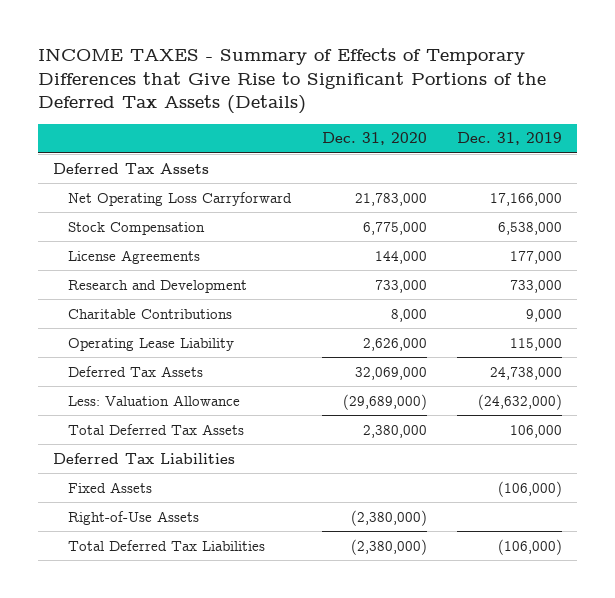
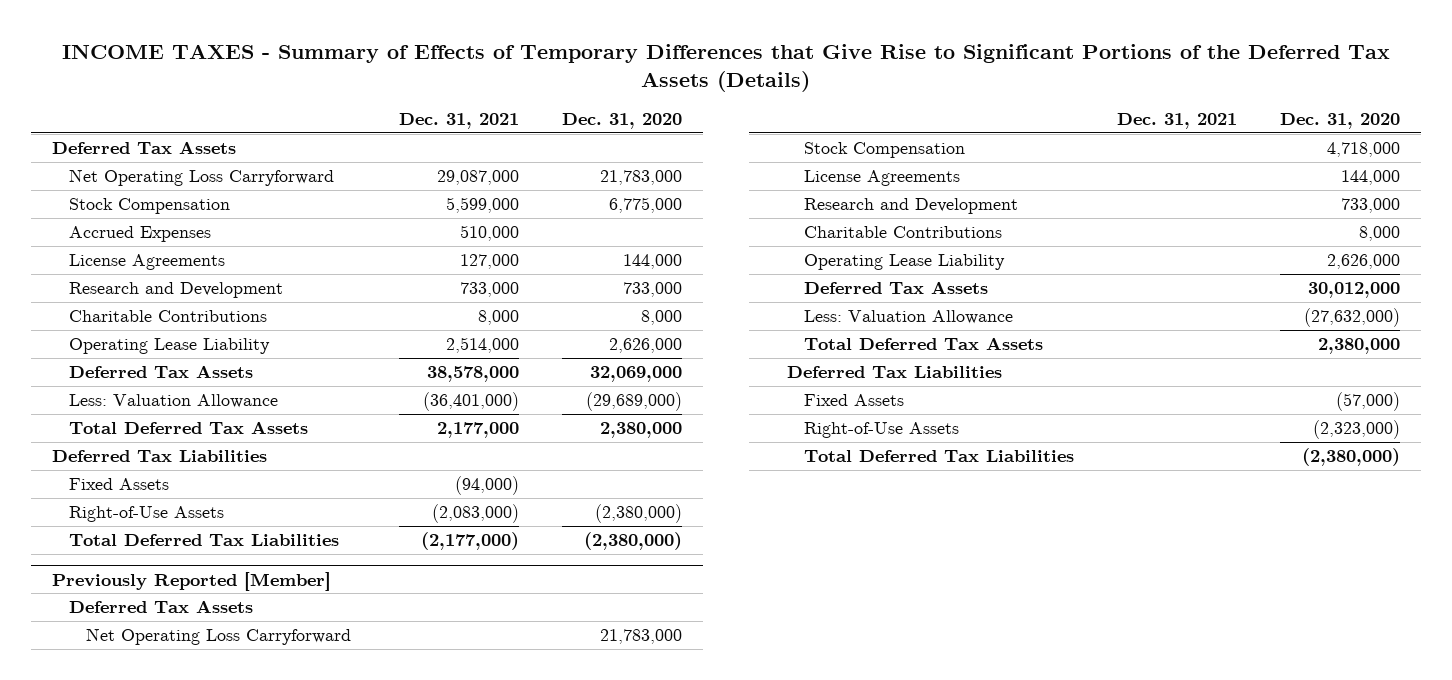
- | Dec. 31, 2020 | Dec. 31, 2019
+ | Dec. 31, 2021 | Dec. 31, 2020
+ Accrued Expenses | 510,000 |
+ Previously Reported [Member]
+ Deferred Tax Assets
+ Net Operating Loss Carryforward | | 21,783,000
+ Stock Compensation | | 4,718,000
+ License Agreements | | 144,000
+ Research and Development | | 733,000
+ Charitable Contributions | | 8,000
+ Operating Lease Liability | | 2,626,000
+ Deferred Tax Assets | | 30,012,000
+ Less: Valuation Allowance | | (27,632,000)
+ Total Deferred Tax Assets | | 2,380,000
+ Deferred Tax Liabilities
+ Fixed Assets | | (57,000)
+ Right-of-Use Assets | | (2,323,000)
+ Total Deferred Tax Liabilities | | (2,380,000)

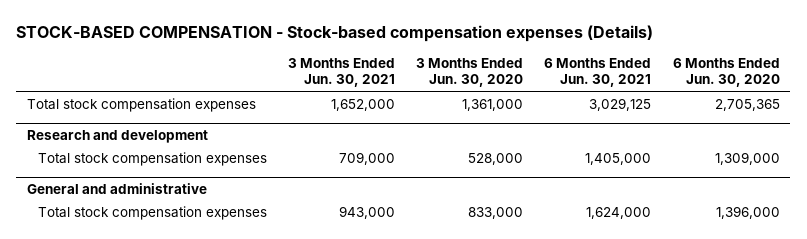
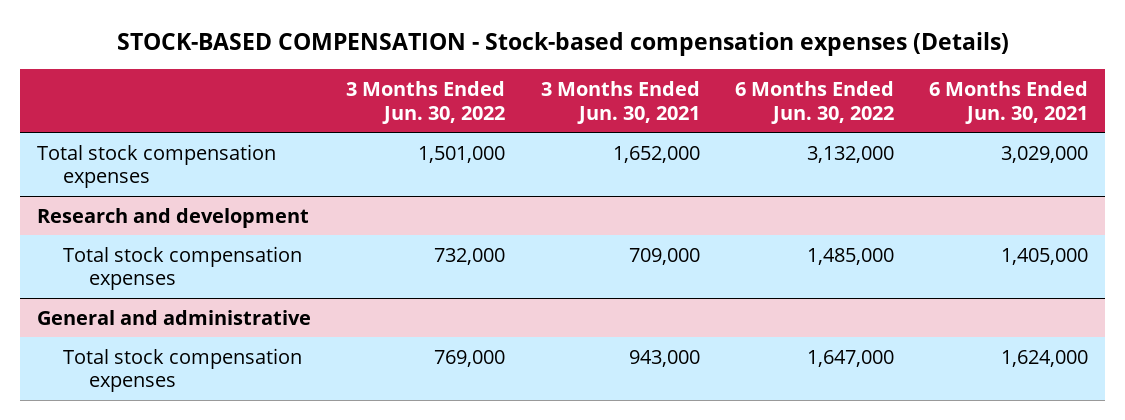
- | 3 Months Ended Jun. 30, 2021 | 3 Months Ended Jun. 30, 2020 | 6 Months Ended Jun. 30, 2021 | 6 Months Ended Jun. 30, 2020
+ | 3 Months Ended Jun. 30, 2022 | 3 Months Ended Jun. 30, 2021 | 6 Months Ended Jun. 30, 2022 | 6 Months Ended Jun. 30, 2021
- Total stock compensation expenses | 1,652,000 | 1,361,000 | 3,029,125 | 2,705,365
+ Total stock compensation expenses | 1,501,000 | 1,652,000 | 3,132,000 | 3,029,000

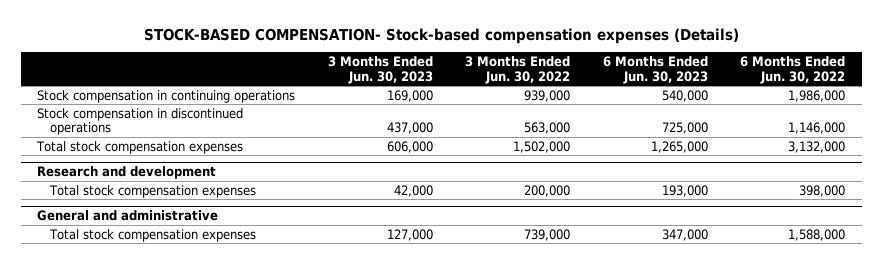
- STOCK-BASED COMPENSATION - Stock-based compensation expenses (Details)
+ STOCK-BASED COMPENSATION- Stock-based compensation expenses (Details)
- | 3 Months Ended Jun. 30, 2022 | 3 Months Ended Jun. 30, 2021 | 6 Months Ended Jun. 30, 2022 | 6 Months Ended Jun. 30, 2021
+ | 3 Months Ended Jun. 30, 2023 | 3 Months Ended Jun. 30, 2022 | 6 Months Ended Jun. 30, 2023 | 6 Months Ended Jun. 30, 2022
- Total stock compensation expenses | 1,501,000 | 1,652,000 | 3,132,000 | 3,029,000
+ Stock compensation in continuing operations | 169,000 | 939,000 | 540,000 | 1,986,000
+ Stock compensation in discontinued operations | 437,000 | 563,000 | 725,000 | 1,146,000
+ Total stock compensation expenses | 606,000 | 1,502,000 | 1,265,000 | 3,132,000
@ Research and development
- Total stock compensation expenses | 732,000 | 709,000 | 1,485,000 | 1,405,000
+ Total stock compensation expenses | 42,000 | 200,000 | 193,000 | 398,000
@ General and administrative
- Total stock compensation expenses | 769,000 | 943,000 | 1,647,000 | 1,624,000
+ Total stock compensation expenses | 127,000 | 739,000 | 347,000 | 1,588,000

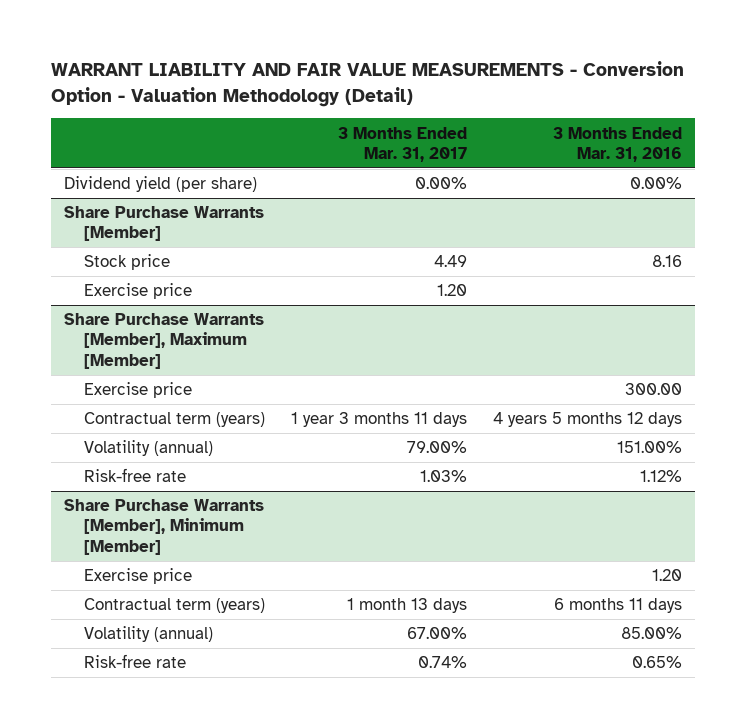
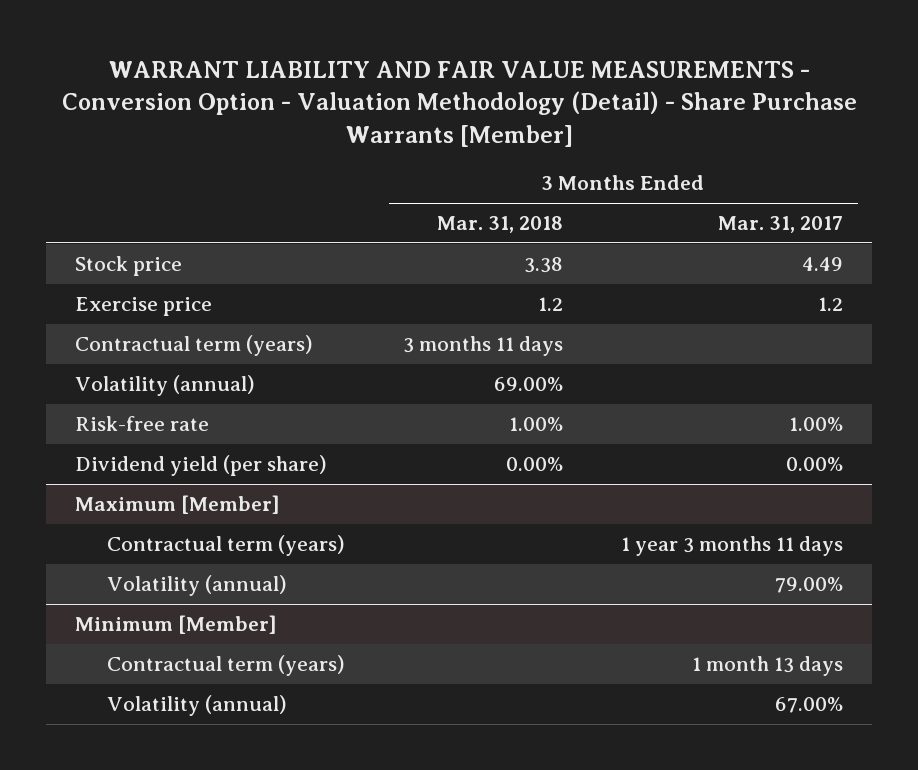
- WARRANT LIABILITY AND FAIR VALUE MEASUREMENTS - Conversion Option - Valuation Methodology (Detail)
+ WARRANT LIABILITY AND FAIR VALUE MEASUREMENTS - Conversion Option - Valuation Methodology (Detail) - Share Purchase Warrants [Member]
- | 3 Months Ended Mar. 31, 2017 | 3 Months Ended Mar. 31, 2016
+ | 3 Months Ended Mar. 31, 2018 | 3 Months Ended Mar. 31, 2017
- Share Purchase Warrants [Member]
- Exercise price | 1.20 |
- Share Purchase Warrants [Member], Maximum [Member]
- Exercise price | | 300.00
+ Exercise price | 1.2 | 1.2
+ Contractual term (years) | 3 months 11 days |
+ Volatility (annual) | 69.00% |
+ Risk-free rate | 1.00% | 1.00%
moved down: Dividend yield (per share) | 0.00% | 0.00%
+ Maximum [Member]
- Risk-free rate | 1.03% | 1.12%
- Share Purchase Warrants [Member], Minimum [Member]
- Exercise price | | 1.20
+ Minimum [Member]
- Risk-free rate | 0.74% | 0.65%

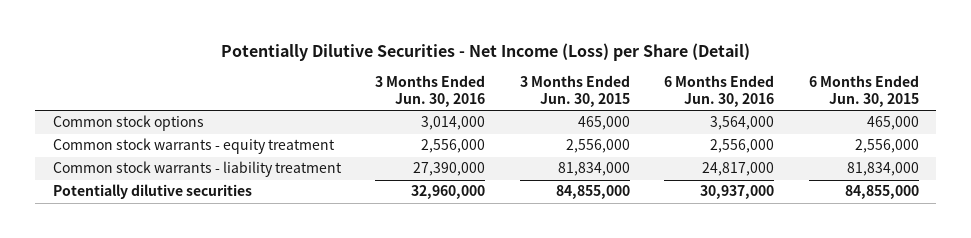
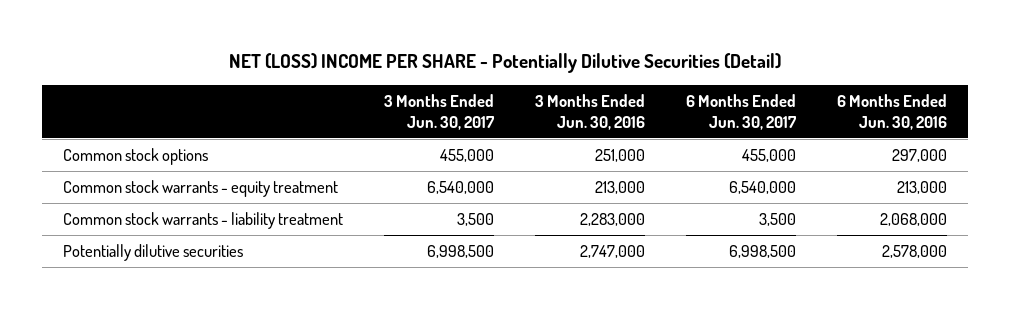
- Potentially Dilutive Securities - Net Income (Loss) per Share (Detail)
+ NET (LOSS) INCOME PER SHARE - Potentially Dilutive Securities (Detail)
- | 3 Months Ended Jun. 30, 2016 | 3 Months Ended Jun. 30, 2015 | 6 Months Ended Jun. 30, 2016 | 6 Months Ended Jun. 30, 2015
+ | 3 Months Ended Jun. 30, 2017 | 3 Months Ended Jun. 30, 2016 | 6 Months Ended Jun. 30, 2017 | 6 Months Ended Jun. 30, 2016
- Common stock options | 3,014,000 | 465,000 | 3,564,000 | 465,000
- Common stock warrants - equity treatment | 2,556,000 | 2,556,000 | 2,556,000 | 2,556,000
- Common stock warrants - liability treatment | 27,390,000 | 81,834,000 | 24,817,000 | 81,834,000
- Potentially dilutive securities | 32,960,000 | 84,855,000 | 30,937,000 | 84,855,000
+ Common stock options | 455,000 | 251,000 | 455,000 | 297,000
+ Common stock warrants - equity treatment | 6,540,000 | 213,000 | 6,540,000 | 213,000
+ Common stock warrants - liability treatment | 3,500 | 2,283,000 | 3,500 | 2,068,000
+ Potentially dilutive securities | 6,998,500 | 2,747,000 | 6,998,500 | 2,578,000

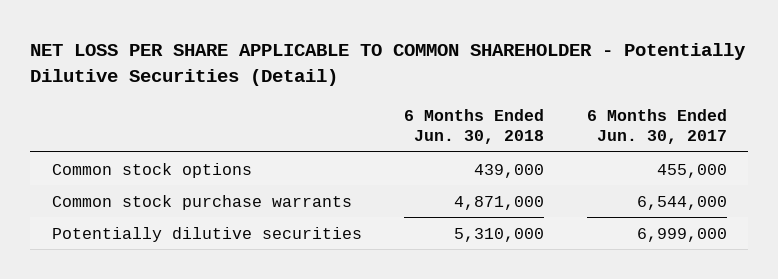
- NET (LOSS) INCOME PER SHARE - Potentially Dilutive Securities (Detail)
+ NET LOSS PER SHARE APPLICABLE TO COMMON SHAREHOLDER - Potentially Dilutive Securities (Detail)
- | 3 Months Ended Jun. 30, 2017 | 3 Months Ended Jun. 30, 2016 | 6 Months Ended Jun. 30, 2017 | 6 Months Ended Jun. 30, 2016
+ | 6 Months Ended Jun. 30, 2018 | 6 Months Ended Jun. 30, 2017
- Common stock warrants - equity treatment | 6,540,000 | 213,000 | 6,540,000 | 213,000
- Common stock warrants - liability treatment | 3,500 | 2,283,000 | 3,500 | 2,068,000
- Potentially dilutive securities | 6,998,500 | 2,747,000 | 6,998,500 | 2,578,000
+ Common stock purchase warrants | 4,871,000 | 6,544,000
+ Potentially dilutive securities | 5,310,000 | 6,999,000

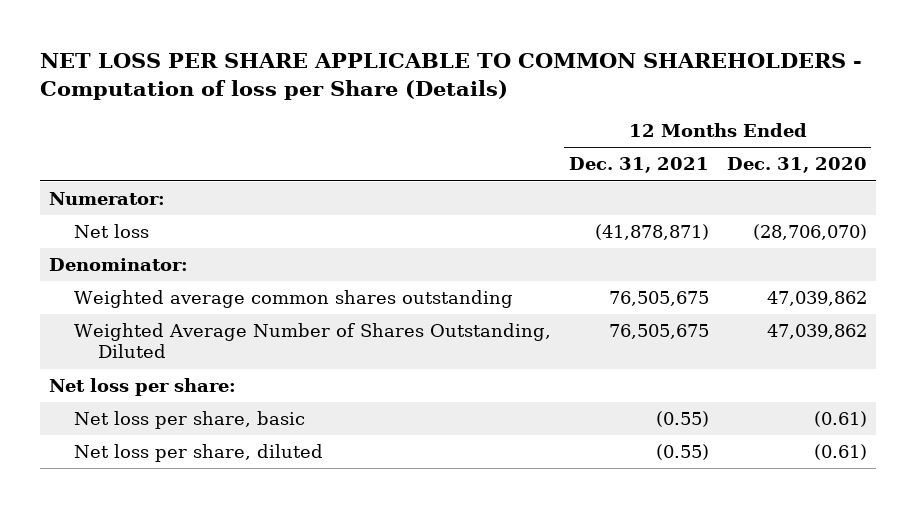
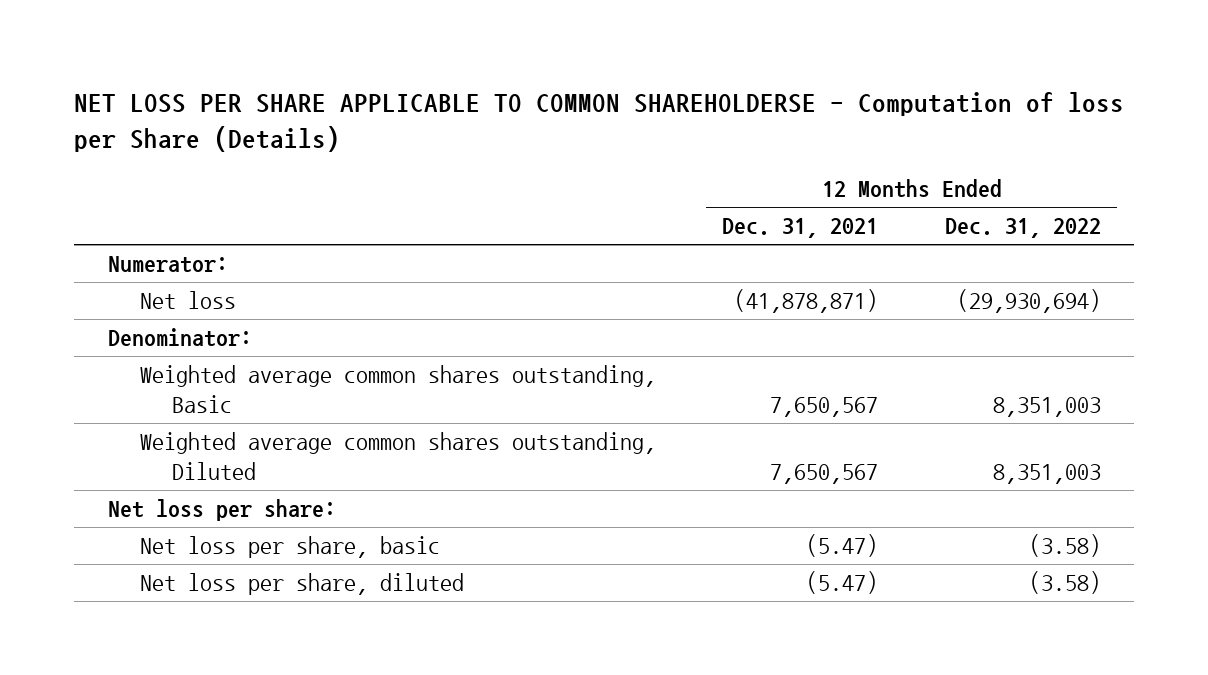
- NET LOSS PER SHARE APPLICABLE TO COMMON SHAREHOLDERS - Computation of loss per Share (Details)
+ NET LOSS PER SHARE APPLICABLE TO COMMON SHAREHOLDERSE - Computation of loss per Share (Details)
- | 12 Months Ended Dec. 31, 2021 | 12 Months Ended Dec. 31, 2020
+ | 12 Months Ended Dec. 31, 2021 | 12 Months Ended Dec. 31, 2022
- Weighted average common shares outstanding | 76,505,675 | 47,039,862
- Weighted Average Number of Shares Outstanding, Diluted | 76,505,675 | 47,039,862
+ Weighted average common shares outstanding, Basic | 7,650,567 | 8,351,003
+ Weighted average common shares outstanding, Diluted | 7,650,567 | 8,351,003
- Net loss per share, basic | (0.55) | (0.61)
- Net loss per share, diluted | (0.55) | (0.61)
+ Net loss per share, basic | (5.47) | (3.58)
+ Net loss per share, diluted | (5.47) | (3.58)

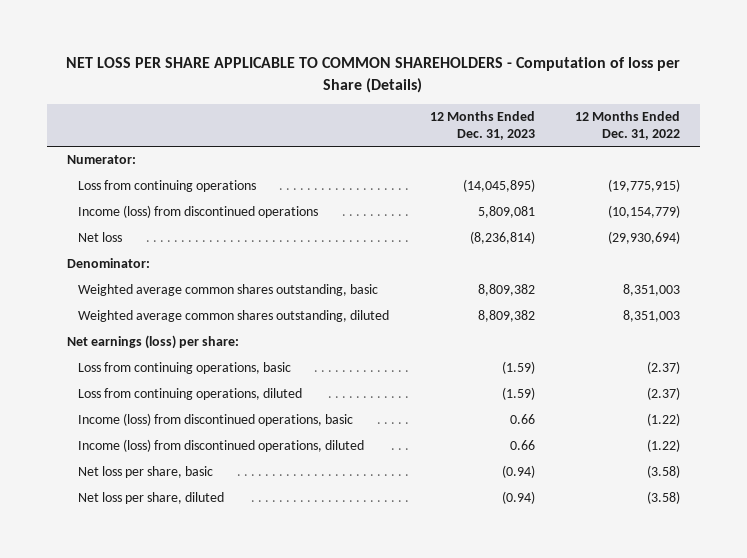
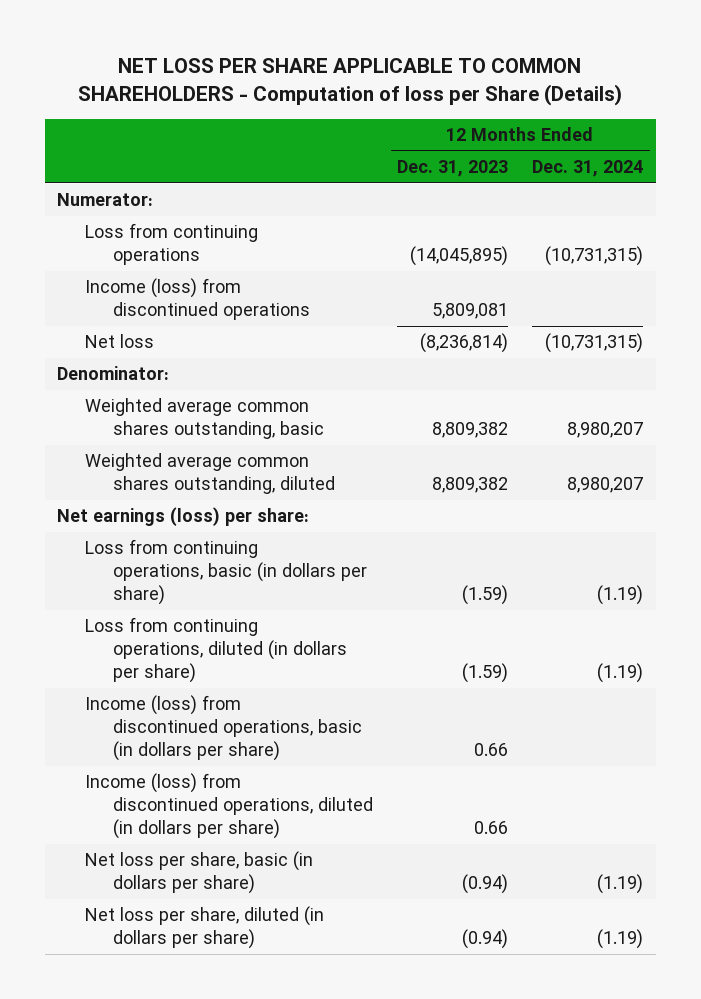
- | 12 Months Ended Dec. 31, 2023 | 12 Months Ended Dec. 31, 2022
+ | 12 Months Ended Dec. 31, 2023 | 12 Months Ended Dec. 31, 2024
- Loss from continuing operations, basic | (1.59) | (2.37)
- Loss from continuing operations, diluted | (1.59) | (2.37)
- Income (loss) from discontinued operations, basic | 0.66 | (1.22)
- Income (loss) from discontinued operations, diluted | 0.66 | (1.22)
- Net loss per share, basic | (0.94) | (3.58)
- Net loss per share, diluted | (0.94) | (3.58)
+ Loss from continuing operations, basic (in dollars per share) | (1.59) | (1.19)
+ Loss from continuing operations, diluted (in dollars per share) | (1.59) | (1.19)
+ Income (loss) from discontinued operations, basic (in dollars per share) | 0.66 |
+ Income (loss) from discontinued operations, diluted (in dollars per share) | 0.66 |
+ Net loss per share, basic (in dollars per share) | (0.94) | (1.19)
+ Net loss per share, diluted (in dollars per share) | (0.94) | (1.19)

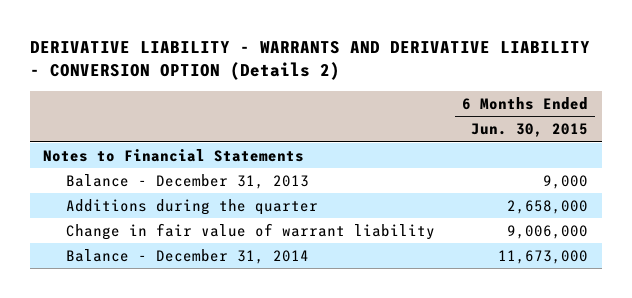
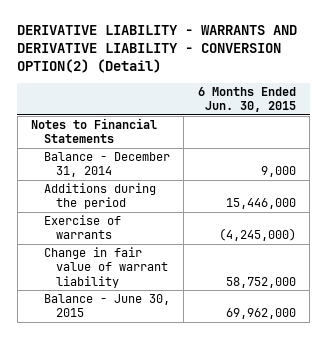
- DERIVATIVE LIABILITY - WARRANTS AND DERIVATIVE LIABILITY - CONVERSION OPTION (Details 2)
+ DERIVATIVE LIABILITY - WARRANTS AND DERIVATIVE LIABILITY - CONVERSION OPTION(2) (Detail)
- Balance - December 31, 2013 | 9,000
- Additions during the quarter | 2,658,000
- Change in fair value of warrant liability | 9,006,000
- Balance - December 31, 2014 | 11,673,000
+ Balance - December 31, 2014 | 9,000
+ Additions during the period | 15,446,000
+ Exercise of warrants | (4,245,000)
+ Change in fair value of warrant liability | 58,752,000
+ Balance - June 30, 2015 | 69,962,000

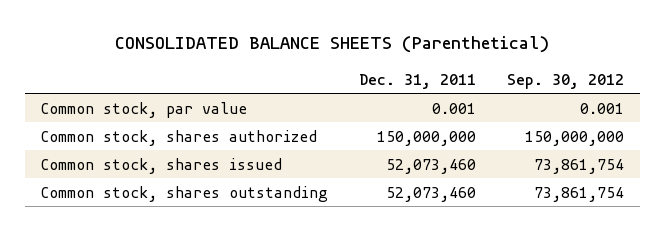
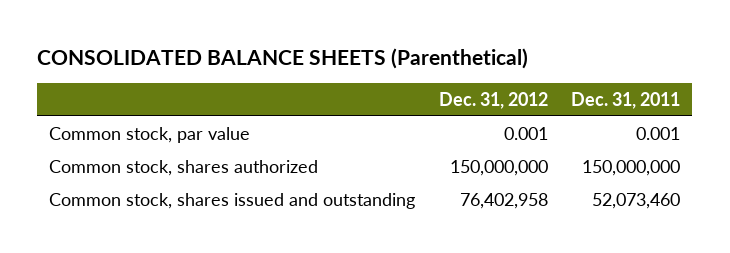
- | Dec. 31, 2011 | Sep. 30, 2012
+ | Dec. 31, 2012 | Dec. 31, 2011
- Common stock, shares issued | 52,073,460 | 73,861,754
- Common stock, shares outstanding | 52,073,460 | 73,861,754
+ Common stock, shares issued and outstanding | 76,402,958 | 52,073,460

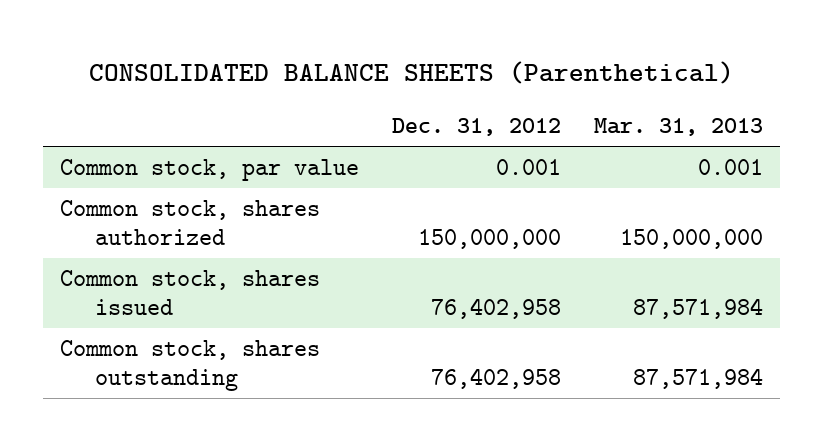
- | Dec. 31, 2012 | Dec. 31, 2011
+ | Dec. 31, 2012 | Mar. 31, 2013
- Common stock, shares issued and outstanding | 76,402,958 | 52,073,460
+ Common stock, shares issued | 76,402,958 | 87,571,984
+ Common stock, shares outstanding | 76,402,958 | 87,571,984

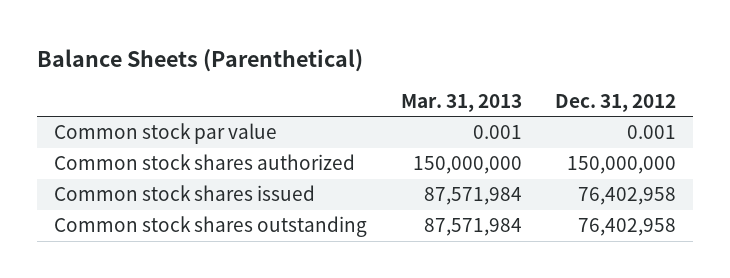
- CONSOLIDATED BALANCE SHEETS (Parenthetical)
+ Balance Sheets (Parenthetical)
- | Dec. 31, 2012 | Mar. 31, 2013
+ | Mar. 31, 2013 | Dec. 31, 2012
- Common stock, par value | 0.001 | 0.001
- Common stock, shares authorized | 150,000,000 | 150,000,000
- Common stock, shares issued | 76,402,958 | 87,571,984
- Common stock, shares outstanding | 76,402,958 | 87,571,984
+ Common stock par value | 0.001 | 0.001
+ Common stock shares authorized | 150,000,000 | 150,000,000
+ Common stock shares issued | 87,571,984 | 76,402,958
+ Common stock shares outstanding | 87,571,984 | 76,402,958

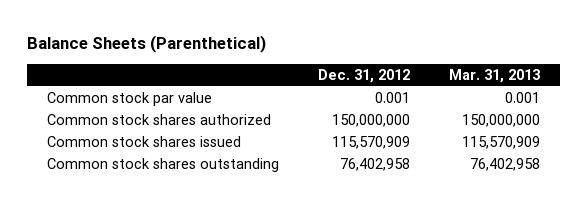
- | Mar. 31, 2013 | Dec. 31, 2012
+ | Dec. 31, 2012 | Mar. 31, 2013
- Common stock shares issued | 87,571,984 | 76,402,958
- Common stock shares outstanding | 87,571,984 | 76,402,958
+ Common stock shares issued | 115,570,909 | 115,570,909
+ Common stock shares outstanding | 76,402,958 | 76,402,958

